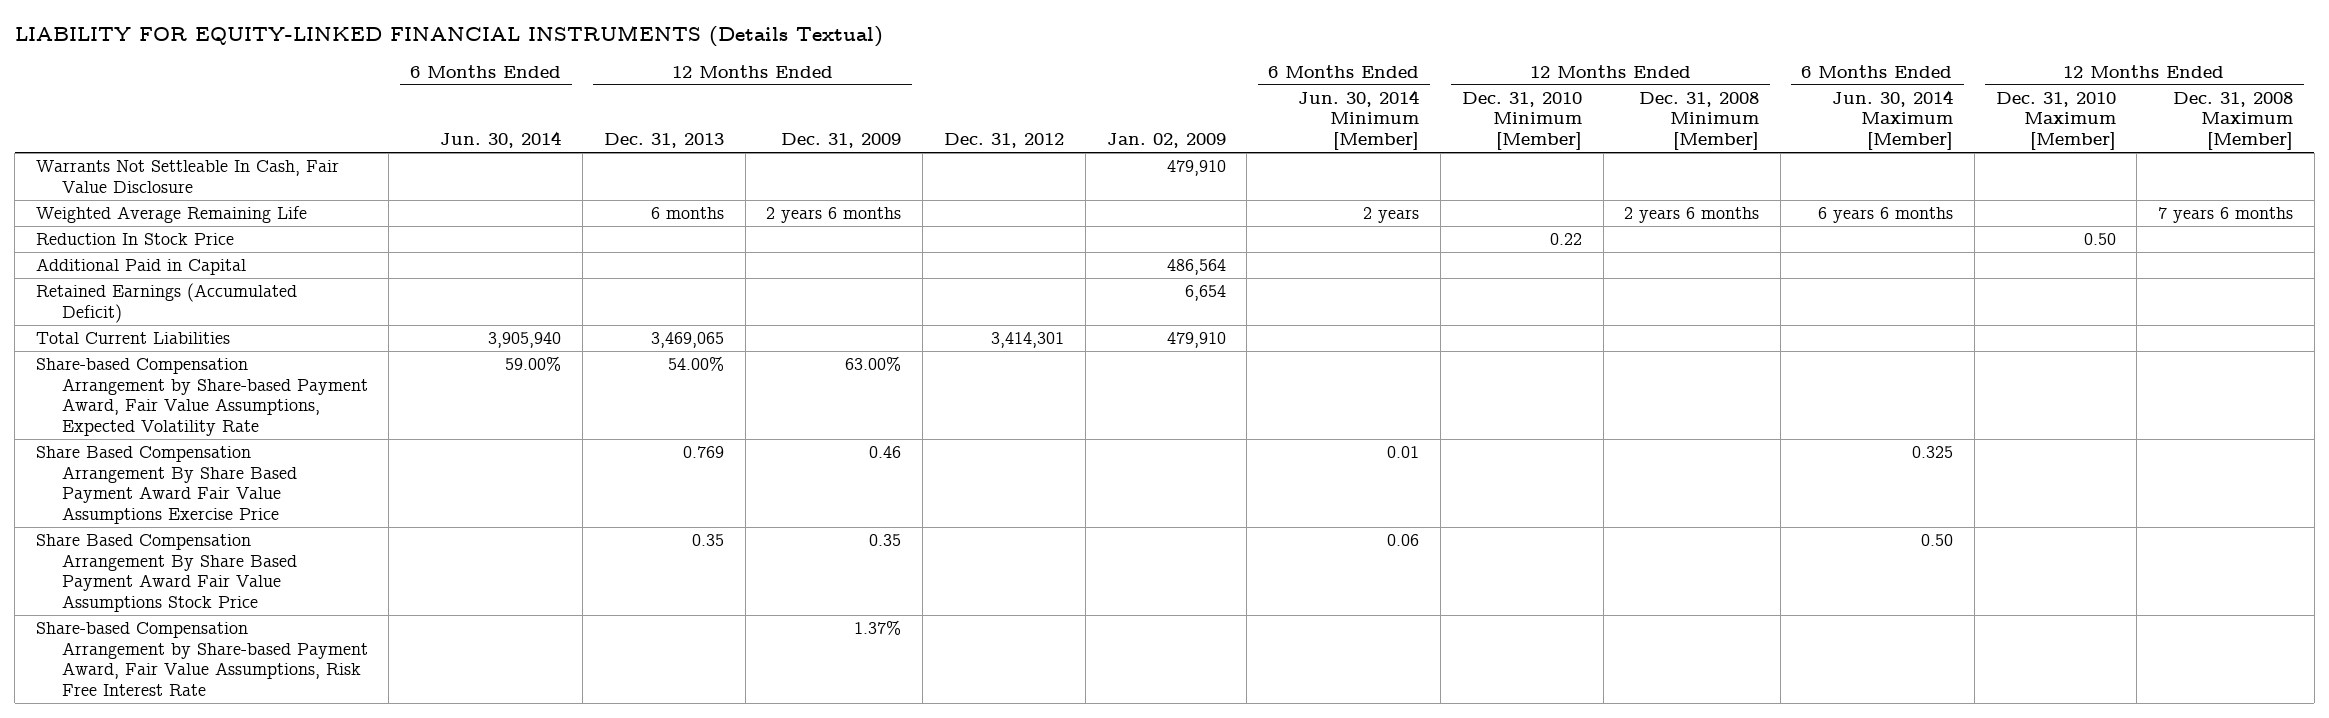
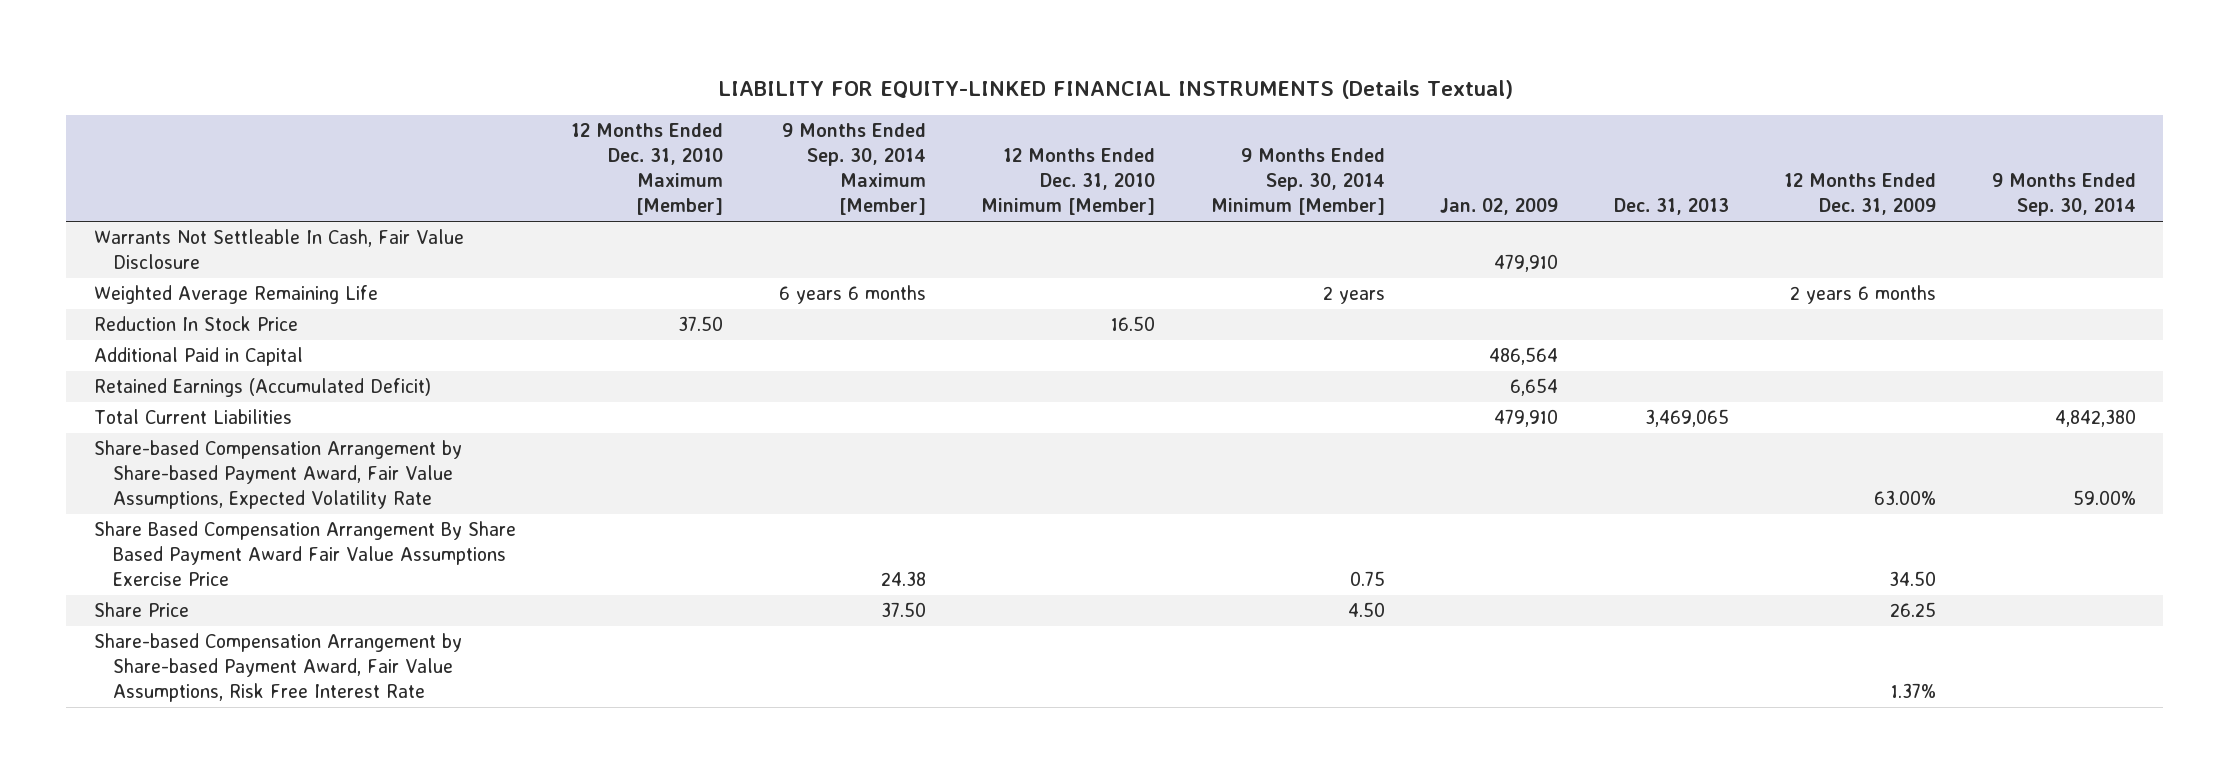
- | 6 Months Ended Jun. 30, 2014 | 12 Months Ended Dec. 31, 2013 | 12 Months Ended Dec. 31, 2009 | Dec. 31, 2012 | Jan. 02, 2009 | 6 Months Ended Jun. 30, 2014 Minimum [Member] | 12 Months Ended Dec. 31, 2010 Minimum [Member] | 12 Months Ended Dec. 31, 2008 Minimum [Member] | 6 Months Ended Jun. 30, 2014 Maximum [Member] | 12 Months Ended Dec. 31, 2010 Maximum [Member] | 12 Months Ended Dec. 31, 2008 Maximum [Member]
+ | 12 Months Ended Dec. 31, 2010 Maximum [Member] | 9 Months Ended Sep. 30, 2014 Maximum [Member] | 12 Months Ended Dec. 31, 2010 Minimum [Member] | 9 Months Ended Sep. 30, 2014 Minimum [Member] | Jan. 02, 2009 | Dec. 31, 2013 | 12 Months Ended Dec. 31, 2009 | 9 Months Ended Sep. 30, 2014
- Reduction In Stock Price | | | | | | | 0.22 | | | 0.50 |
+ Reduction In Stock Price | 37.50 | | 16.50 | | | | |
- Share Based Compensation Arrangement By Share Based Payment Award Fair Value Assumptions Exercise Price | | 0.769 | 0.46 | | | 0.01 | | | 0.325 | |
- Share Based Compensation Arrangement By Share Based Payment Award Fair Value Assumptions Stock Price | | 0.35 | 0.35 | | | 0.06 | | | 0.50 | |
+ Share Based Compensation Arrangement By Share Based Payment Award Fair Value Assumptions Exercise Price | | 24.38 | | 0.75 | | | 34.50 |
+ Share Price | | 37.50 | | 4.50 | | | 26.25 |

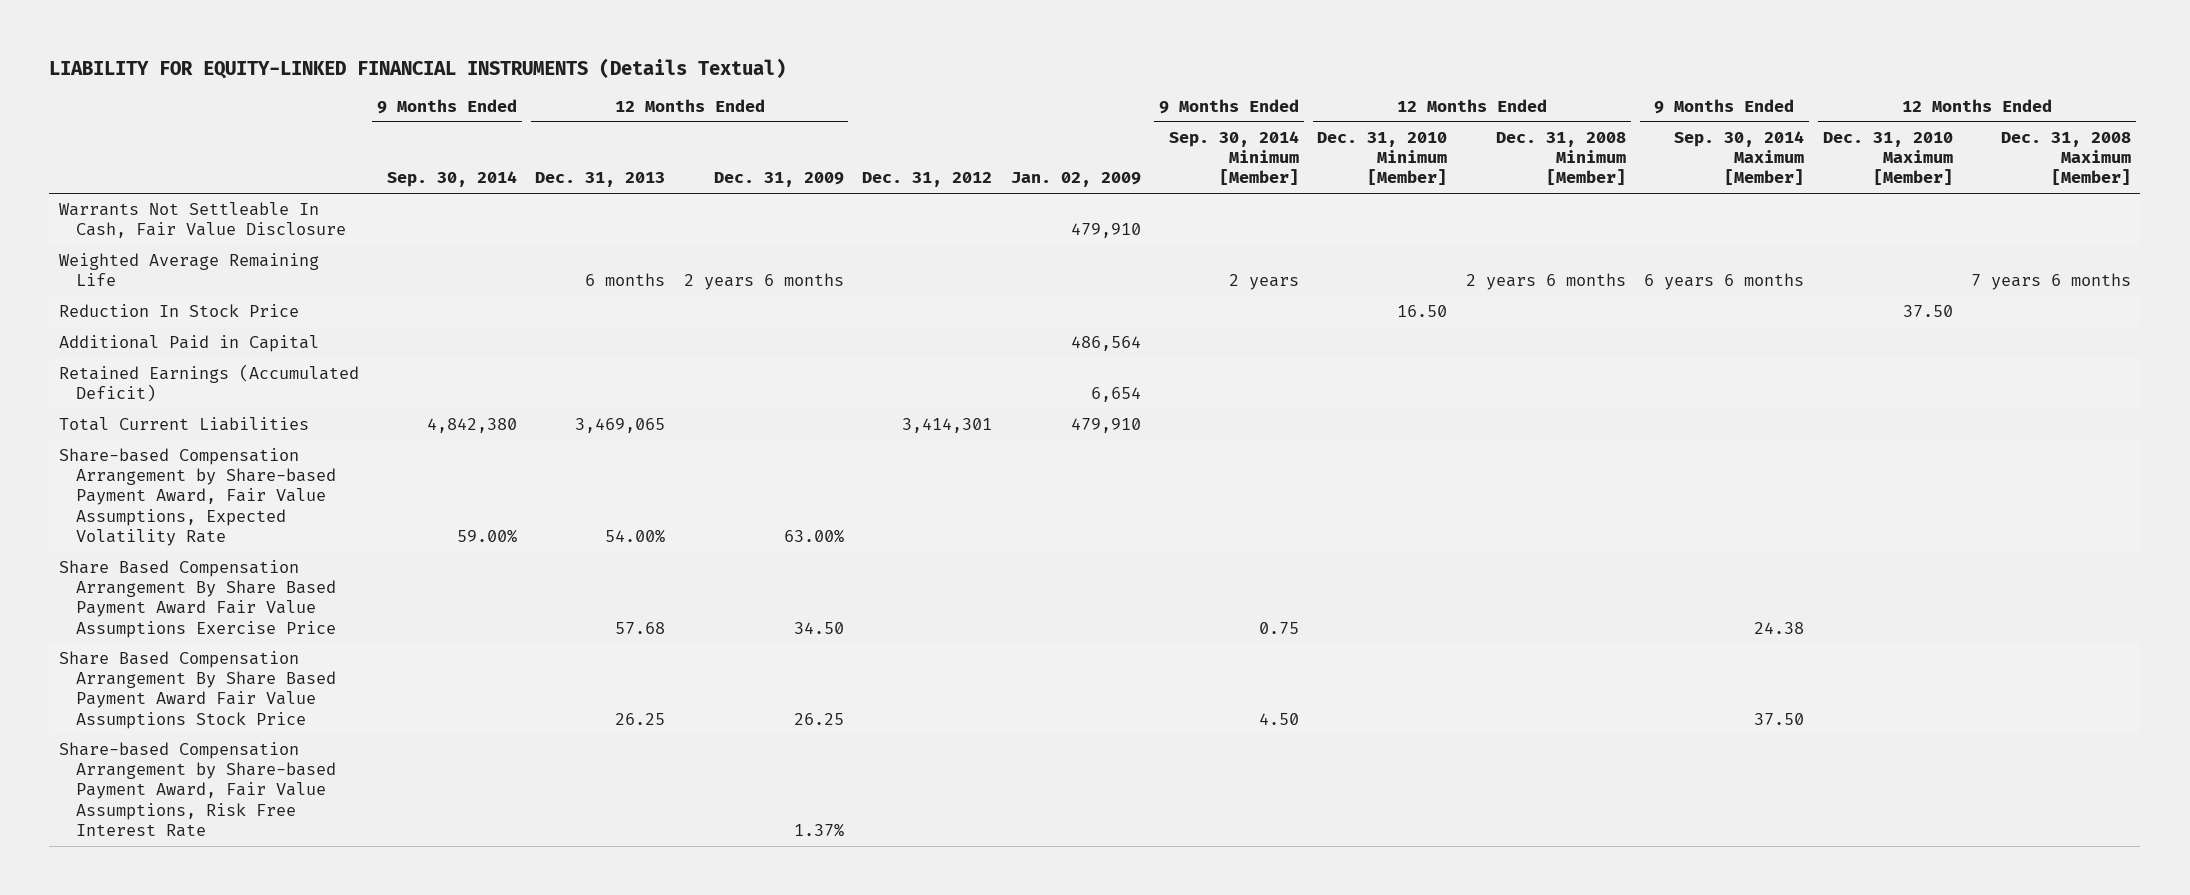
- | 12 Months Ended Dec. 31, 2010 Maximum [Member] | 9 Months Ended Sep. 30, 2014 Maximum [Member] | 12 Months Ended Dec. 31, 2010 Minimum [Member] | 9 Months Ended Sep. 30, 2014 Minimum [Member] | Jan. 02, 2009 | Dec. 31, 2013 | 12 Months Ended Dec. 31, 2009 | 9 Months Ended Sep. 30, 2014
+ | 9 Months Ended Sep. 30, 2014 | 12 Months Ended Dec. 31, 2013 | 12 Months Ended Dec. 31, 2009 | Dec. 31, 2012 | Jan. 02, 2009 | 9 Months Ended Sep. 30, 2014 Minimum [Member] | 12 Months Ended Dec. 31, 2010 Minimum [Member] | 12 Months Ended Dec. 31, 2008 Minimum [Member] | 9 Months Ended Sep. 30, 2014 Maximum [Member] | 12 Months Ended Dec. 31, 2010 Maximum [Member] | 12 Months Ended Dec. 31, 2008 Maximum [Member]
- Share Price | | 37.50 | | 4.50 | | | 26.25 |
+ Share Based Compensation Arrangement By Share Based Payment Award Fair Value Assumptions Stock Price | | 26.25 | 26.25 | | | 4.50 | | | 37.50 | |

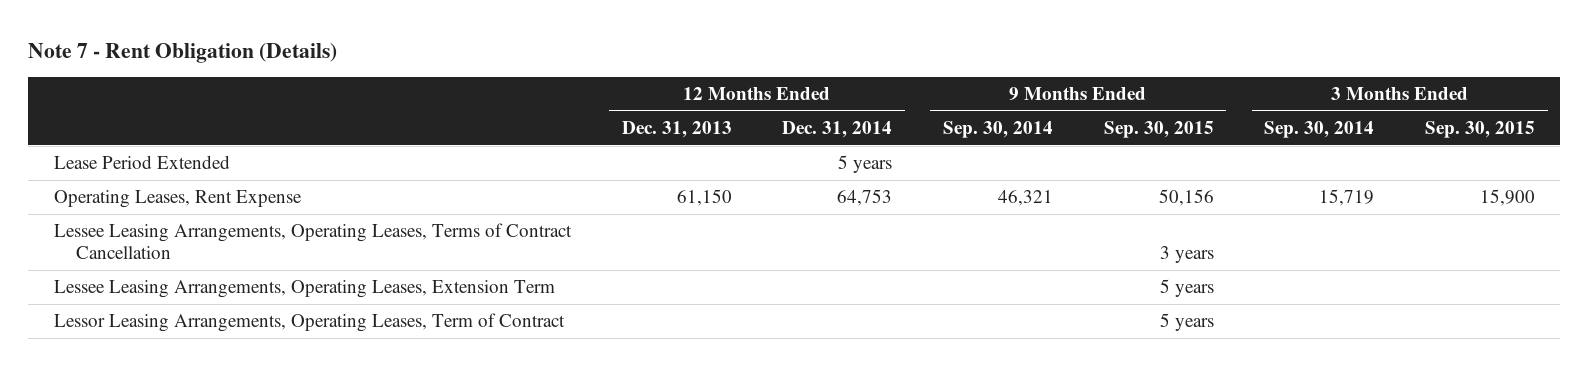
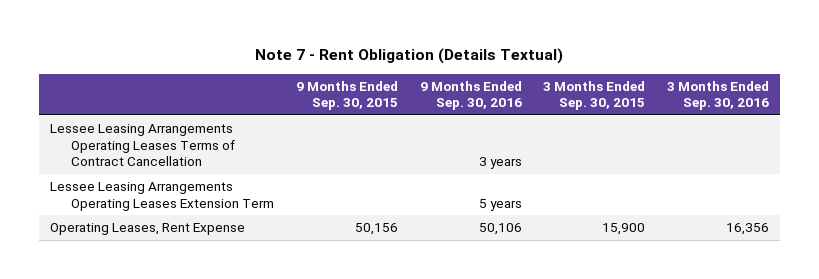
- Note 7 - Rent Obligation (Details)
+ Note 7 - Rent Obligation (Details Textual)
- | 12 Months Ended Dec. 31, 2013 | 12 Months Ended Dec. 31, 2014 | 9 Months Ended Sep. 30, 2014 | 9 Months Ended Sep. 30, 2015 | 3 Months Ended Sep. 30, 2014 | 3 Months Ended Sep. 30, 2015
+ | 9 Months Ended Sep. 30, 2015 | 9 Months Ended Sep. 30, 2016 | 3 Months Ended Sep. 30, 2015 | 3 Months Ended Sep. 30, 2016
- Lease Period Extended | | 5 years | | | |
+ Lessee Leasing Arrangements Operating Leases Terms of Contract Cancellation | | 3 years | |
+ Lessee Leasing Arrangements Operating Leases Extension Term | | 5 years | |
- Lessee Leasing Arrangements, Operating Leases, Terms of Contract Cancellation | | | | 3 years | |
- Lessee Leasing Arrangements, Operating Leases, Extension Term | | | | 5 years | |
- Lessor Leasing Arrangements, Operating Leases, Term of Contract | | | | 5 years | |

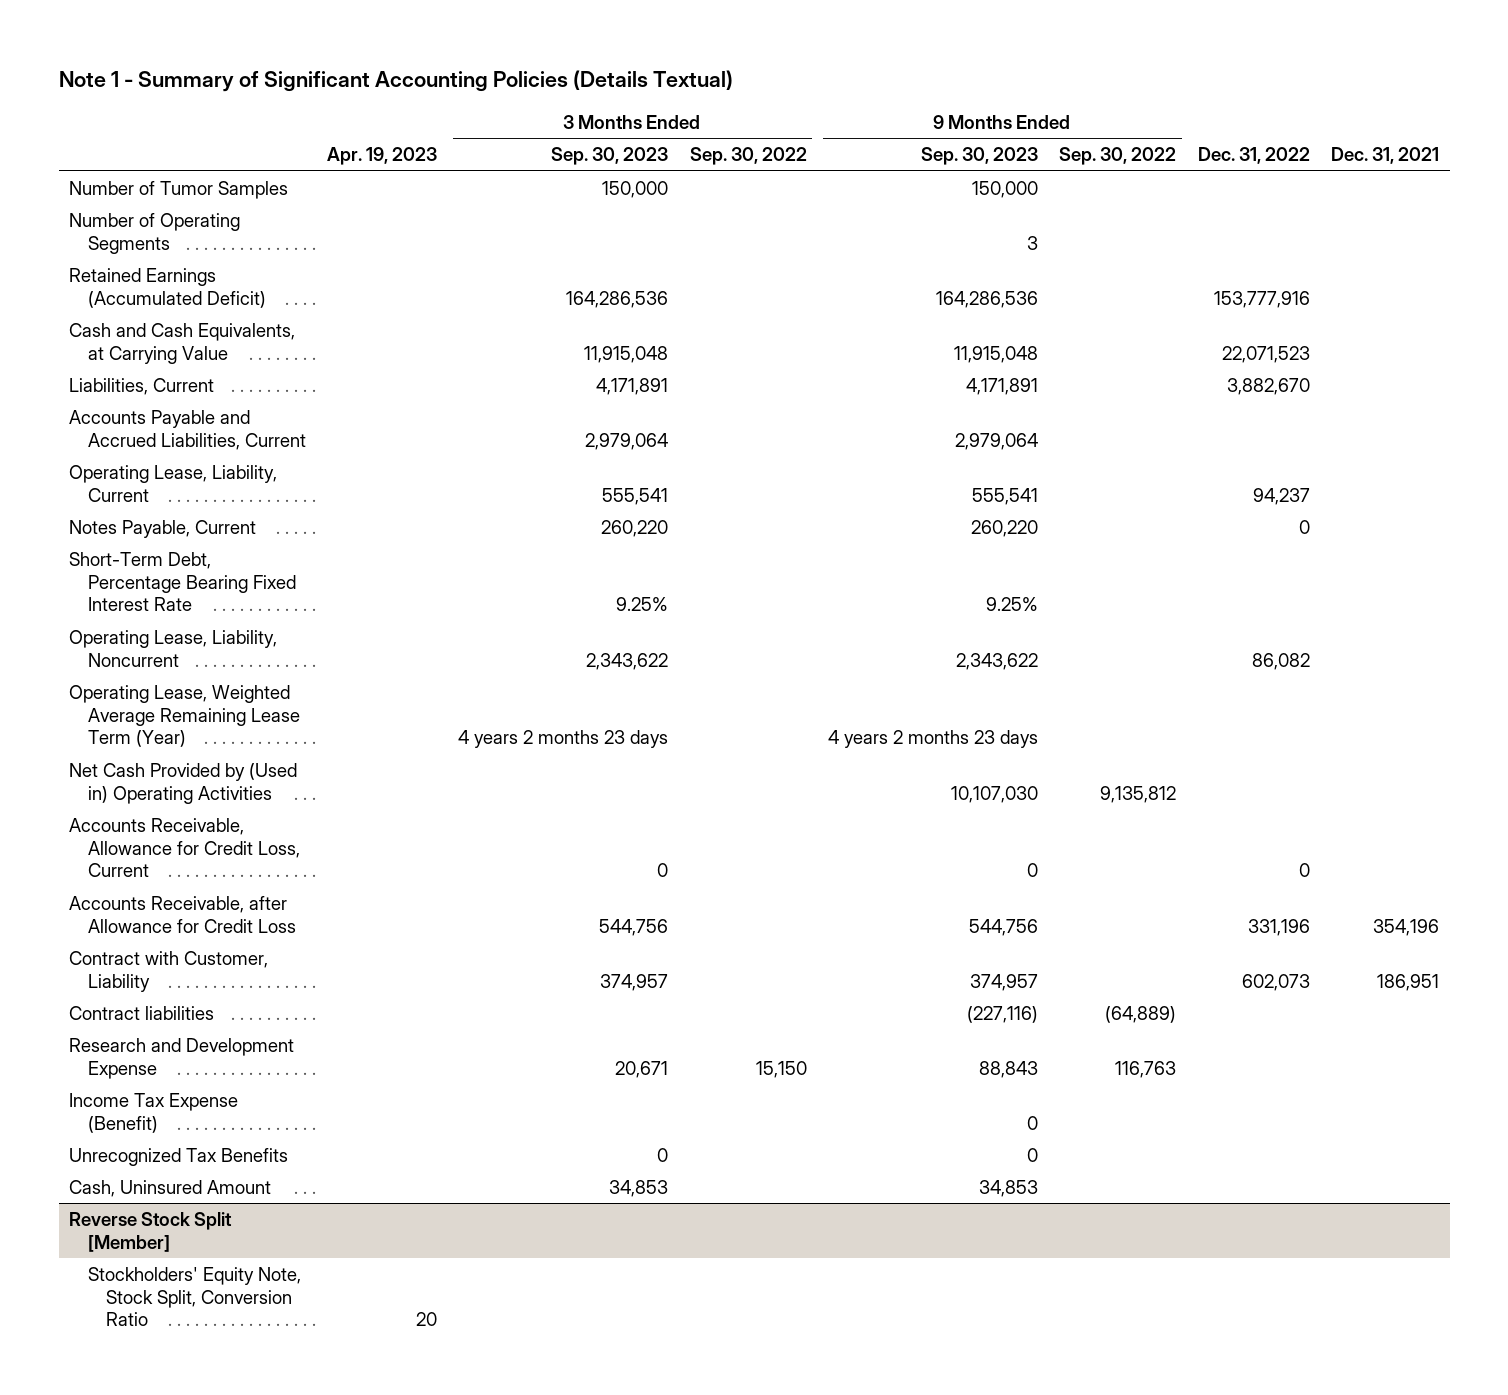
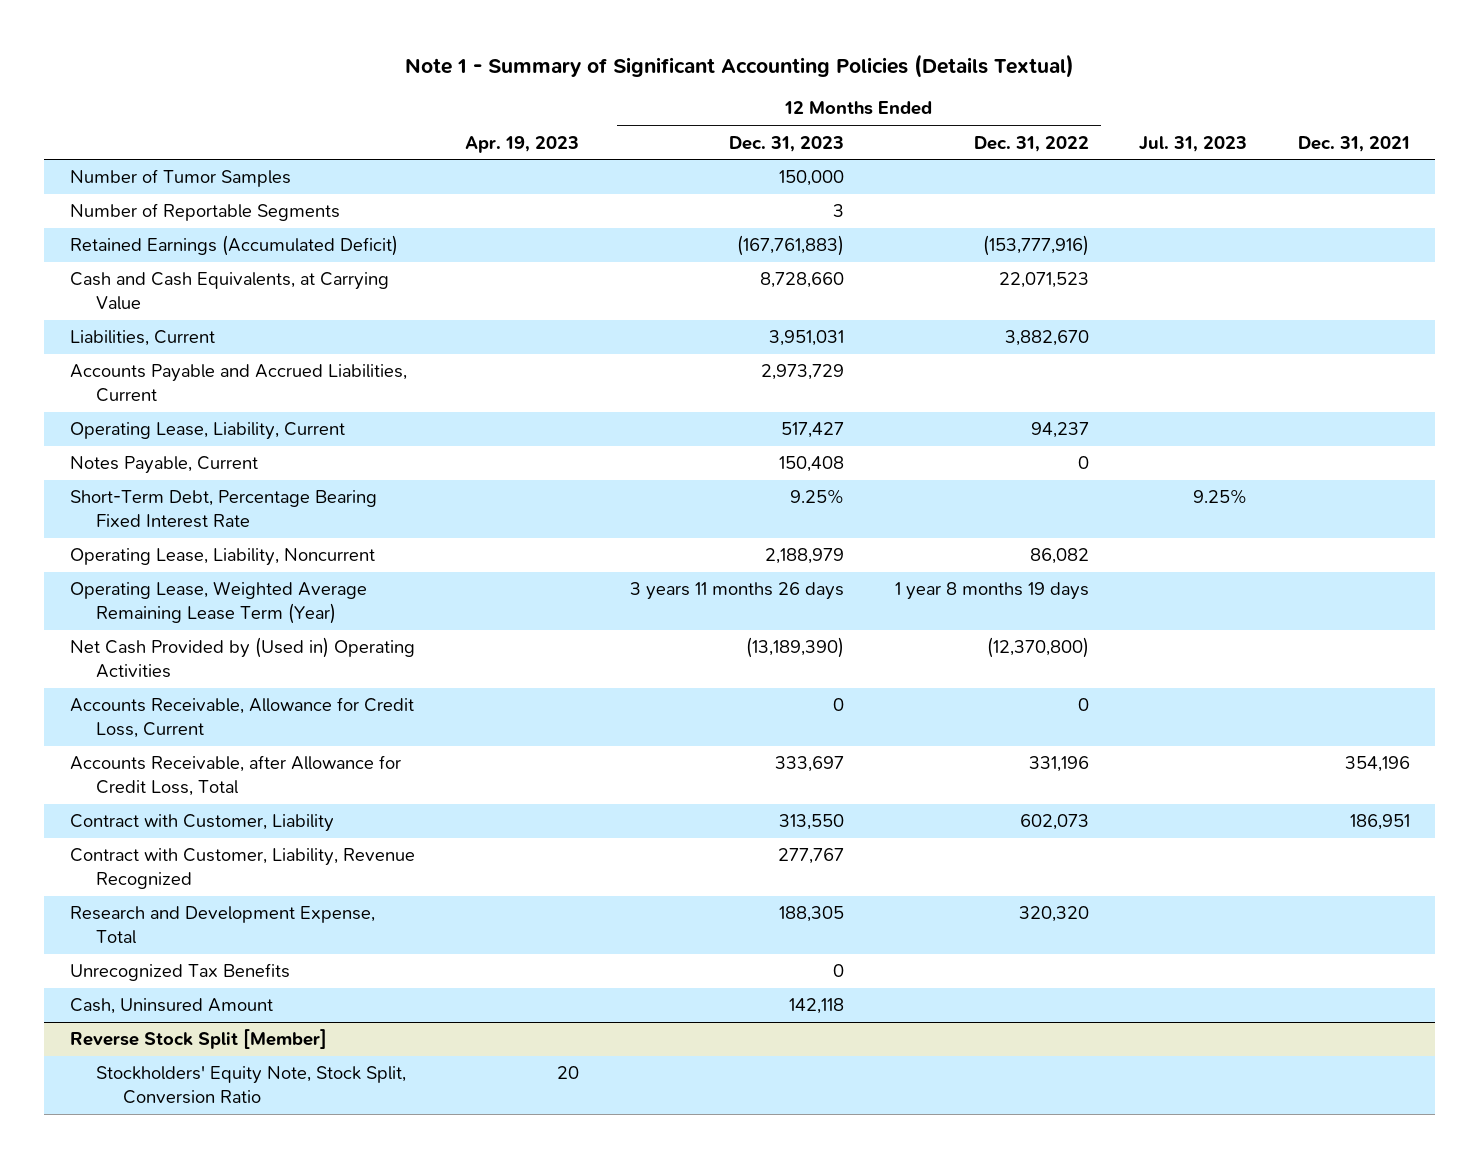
- | Apr. 19, 2023 | 3 Months Ended Sep. 30, 2023 | 3 Months Ended Sep. 30, 2022 | 9 Months Ended Sep. 30, 2023 | 9 Months Ended Sep. 30, 2022 | Dec. 31, 2022 | Dec. 31, 2021
+ | Apr. 19, 2023 | 12 Months Ended Dec. 31, 2023 | 12 Months Ended Dec. 31, 2022 | Jul. 31, 2023 | Dec. 31, 2021
- Number of Operating Segments | | | | 3 | | |
+ Number of Reportable Segments | | 3 | | |
- Accounts Receivable, after Allowance for Credit Loss | | 544,756 | | 544,756 | | 331,196 | 354,196
+ Accounts Receivable, after Allowance for Credit Loss, Total | | 333,697 | 331,196 | | 354,196
- Contract liabilities | | | | (227,116) | (64,889) | |
- Research and Development Expense | | 20,671 | 15,150 | 88,843 | 116,763 | |
- Income Tax Expense (Benefit) | | | | 0 | | |
+ Contract with Customer, Liability, Revenue Recognized | | 277,767 | | |
+ Research and Development Expense, Total | | 188,305 | 320,320 | |

